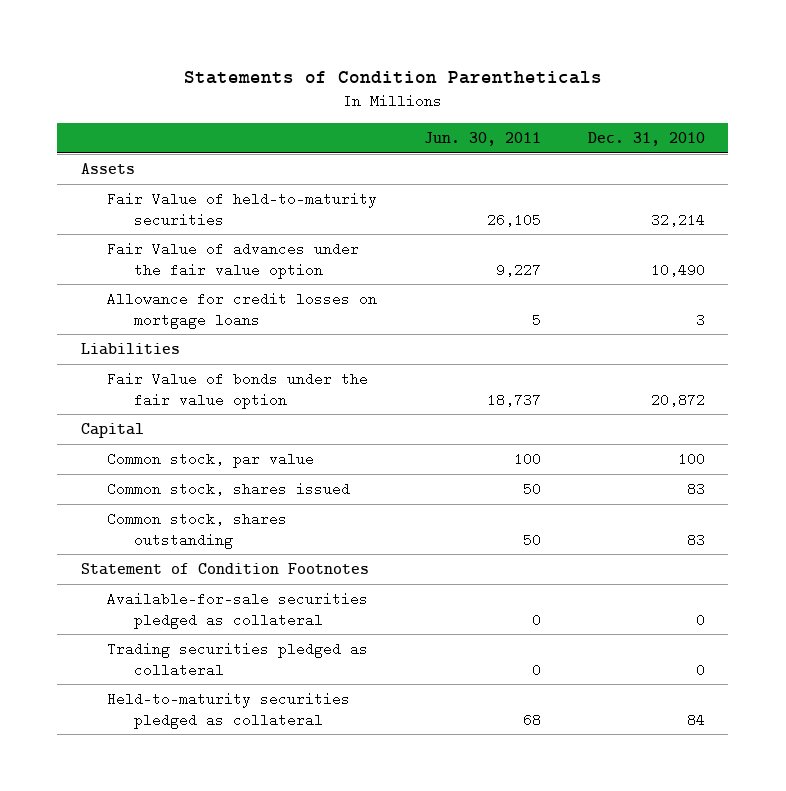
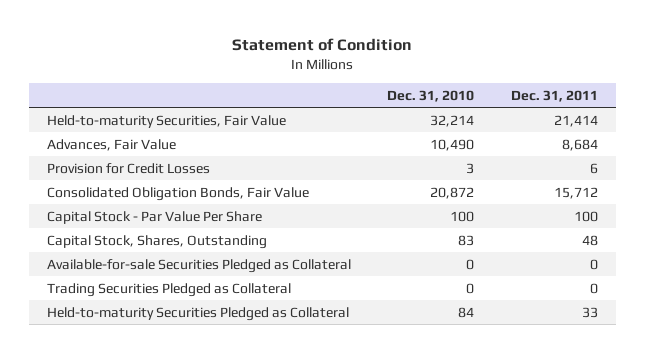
- Statements of Condition Parentheticals
+ Statement of Condition
- | Jun. 30, 2011 | Dec. 31, 2010
+ | Dec. 31, 2010 | Dec. 31, 2011
- Assets
- Fair Value of held-to-maturity securities | 26,105 | 32,214
- Fair Value of advances under the fair value option | 9,227 | 10,490
- Allowance for credit losses on mortgage loans | 5 | 3
- Liabilities
- Fair Value of bonds under the fair value option | 18,737 | 20,872
- Capital
- Common stock, par value | 100 | 100
- Common stock, shares issued | 50 | 83
- Common stock, shares outstanding | 50 | 83
- Statement of Condition Footnotes
- Available-for-sale securities pledged as collateral | 0 | 0
- Trading securities pledged as collateral | 0 | 0
- Held-to-maturity securities pledged as collateral | 68 | 84
+ Held-to-maturity Securities, Fair Value | 32,214 | 21,414
+ Advances, Fair Value | 10,490 | 8,684
+ Provision for Credit Losses | 3 | 6
+ Consolidated Obligation Bonds, Fair Value | 20,872 | 15,712
+ Capital Stock - Par Value Per Share | 100 | 100
+ Capital Stock, Shares, Outstanding | 83 | 48
+ Available-for-sale Securities Pledged as Collateral | 0 | 0
+ Trading Securities Pledged as Collateral | 0 | 0
+ Held-to-maturity Securities Pledged as Collateral | 84 | 33

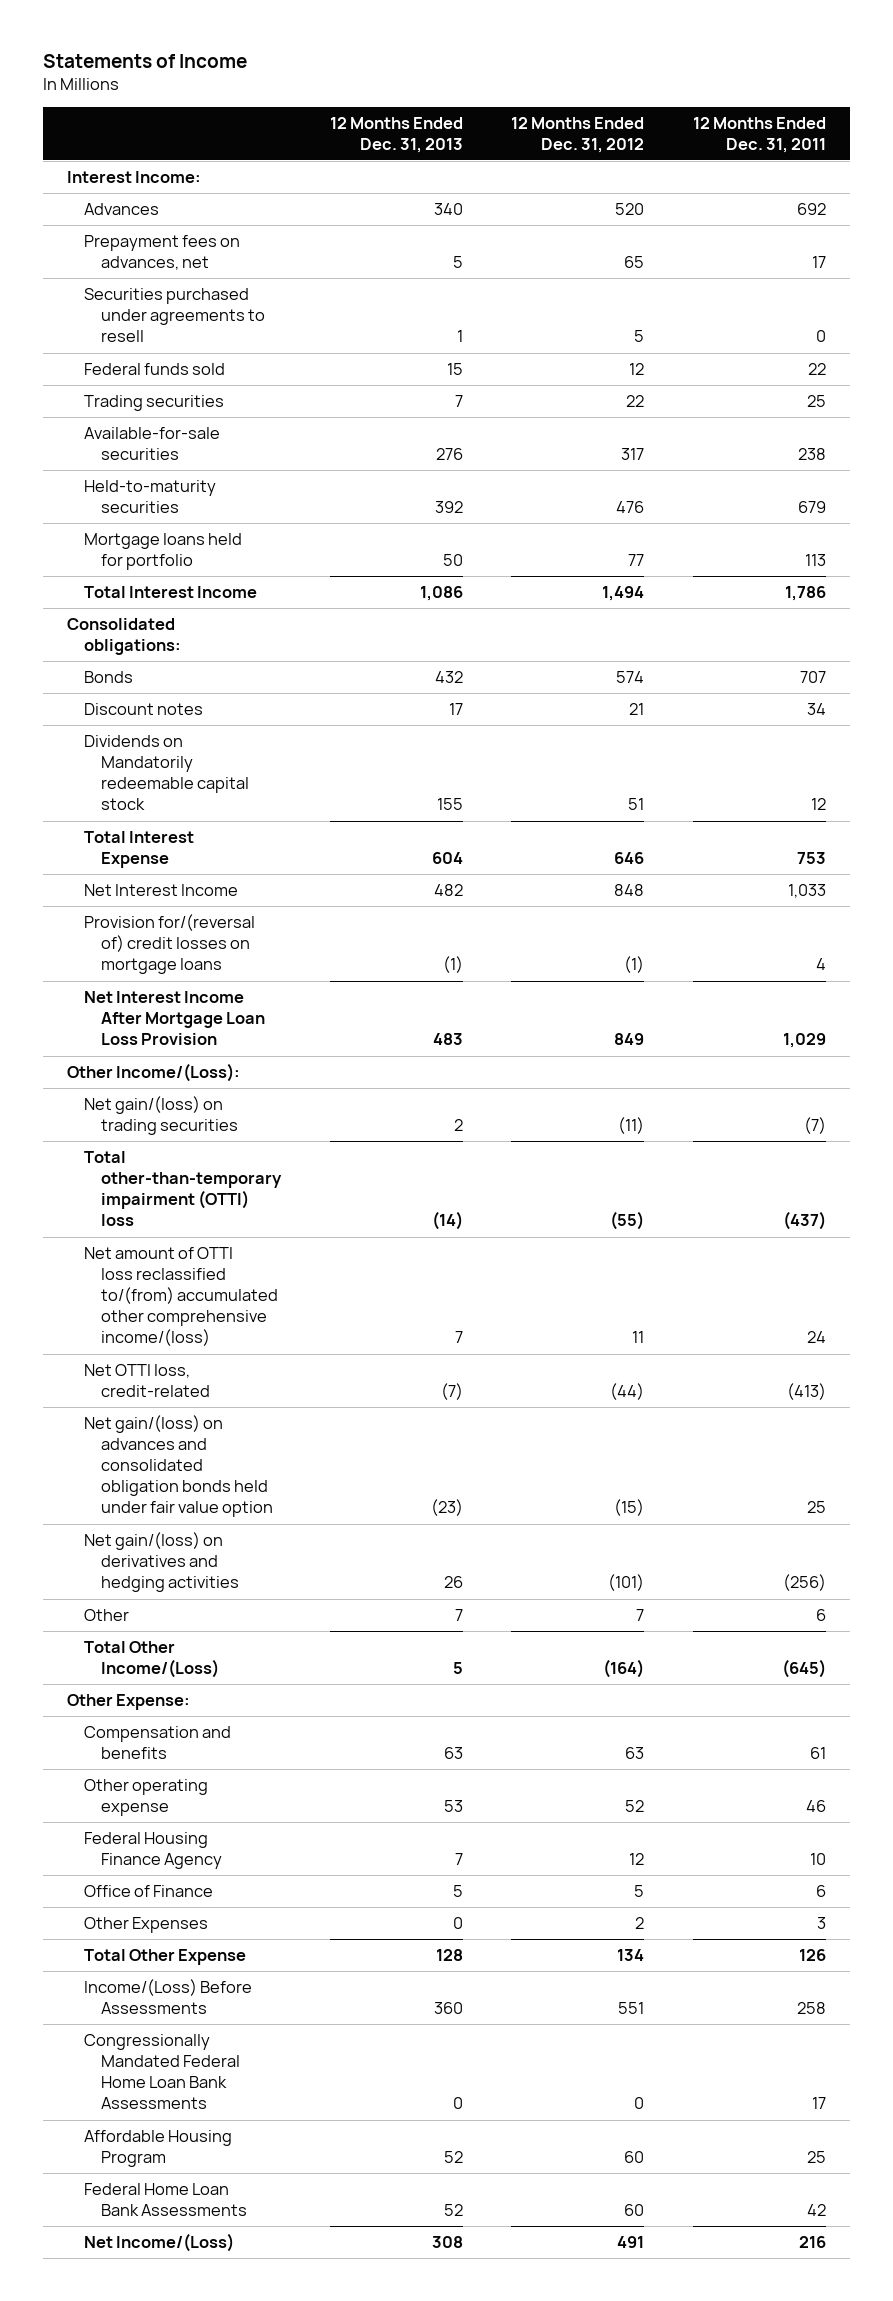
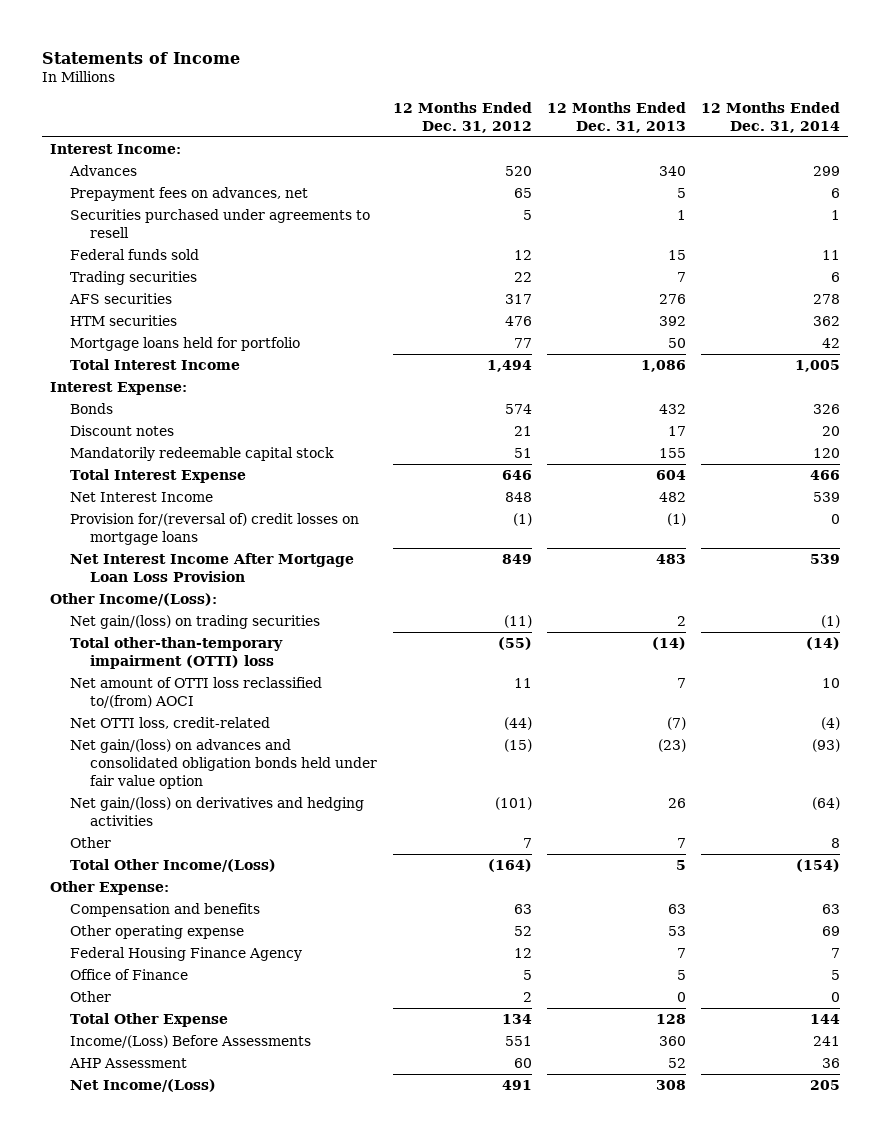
- | 12 Months Ended Dec. 31, 2013 | 12 Months Ended Dec. 31, 2012 | 12 Months Ended Dec. 31, 2011
+ | 12 Months Ended Dec. 31, 2012 | 12 Months Ended Dec. 31, 2013 | 12 Months Ended Dec. 31, 2014
- Available-for-sale securities | 276 | 317 | 238
- Held-to-maturity securities | 392 | 476 | 679
+ AFS securities | 317 | 276 | 278
+ HTM securities | 476 | 392 | 362
- Consolidated obligations:
+ Interest Expense:
- Dividends on Mandatorily redeemable capital stock | 155 | 51 | 12
+ Mandatorily redeemable capital stock | 51 | 155 | 120
- Net amount of OTTI loss reclassified to/(from) accumulated other comprehensive income/(loss) | 7 | 11 | 24
+ Net amount of OTTI loss reclassified to/(from) AOCI | 11 | 7 | 10
- Other Expenses | 0 | 2 | 3
+ Other | 2 | 0 | 0
- Congressionally Mandated Federal Home Loan Bank Assessments | 0 | 0 | 17
- Affordable Housing Program | 52 | 60 | 25
- Federal Home Loan Bank Assessments | 52 | 60 | 42
+ AHP Assessment | 60 | 52 | 36

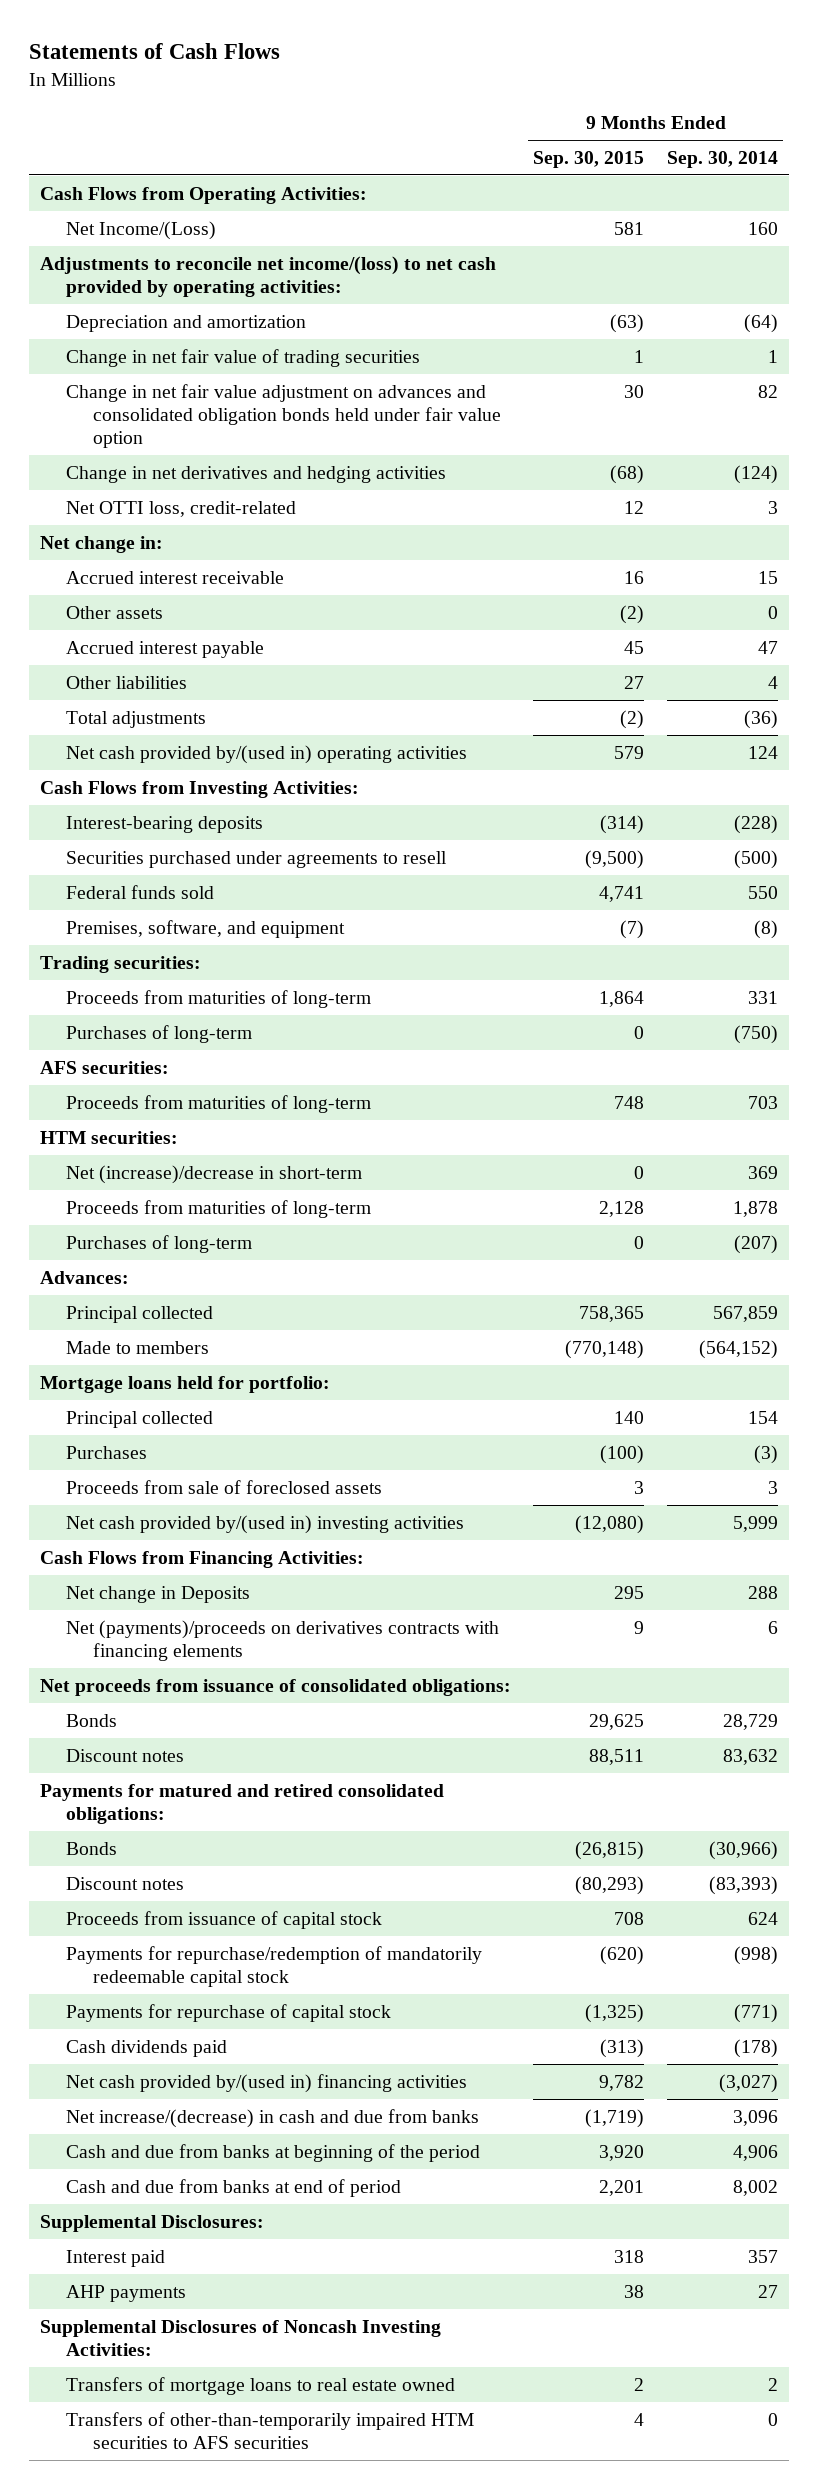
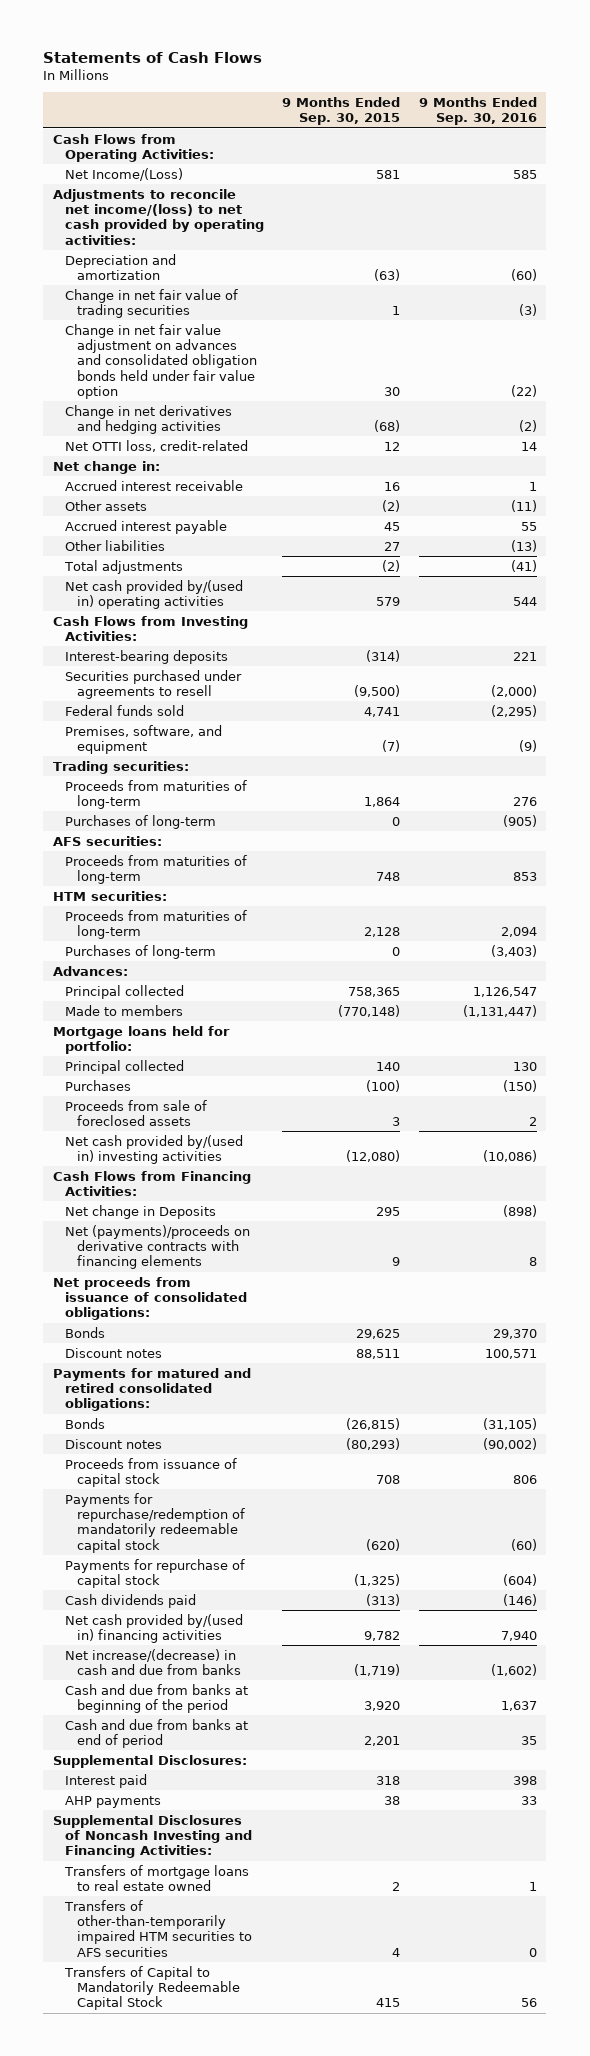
- | 9 Months Ended Sep. 30, 2015 | 9 Months Ended Sep. 30, 2014
+ | 9 Months Ended Sep. 30, 2015 | 9 Months Ended Sep. 30, 2016
- Net (increase)/decrease in short-term | 0 | 369
- Net (payments)/proceeds on derivatives contracts with financing elements | 9 | 6
+ Net (payments)/proceeds on derivative contracts with financing elements | 9 | 8
- Supplemental Disclosures of Noncash Investing Activities:
+ Supplemental Disclosures of Noncash Investing and Financing Activities:
+ Transfers of Capital to Mandatorily Redeemable Capital Stock | 415 | 56

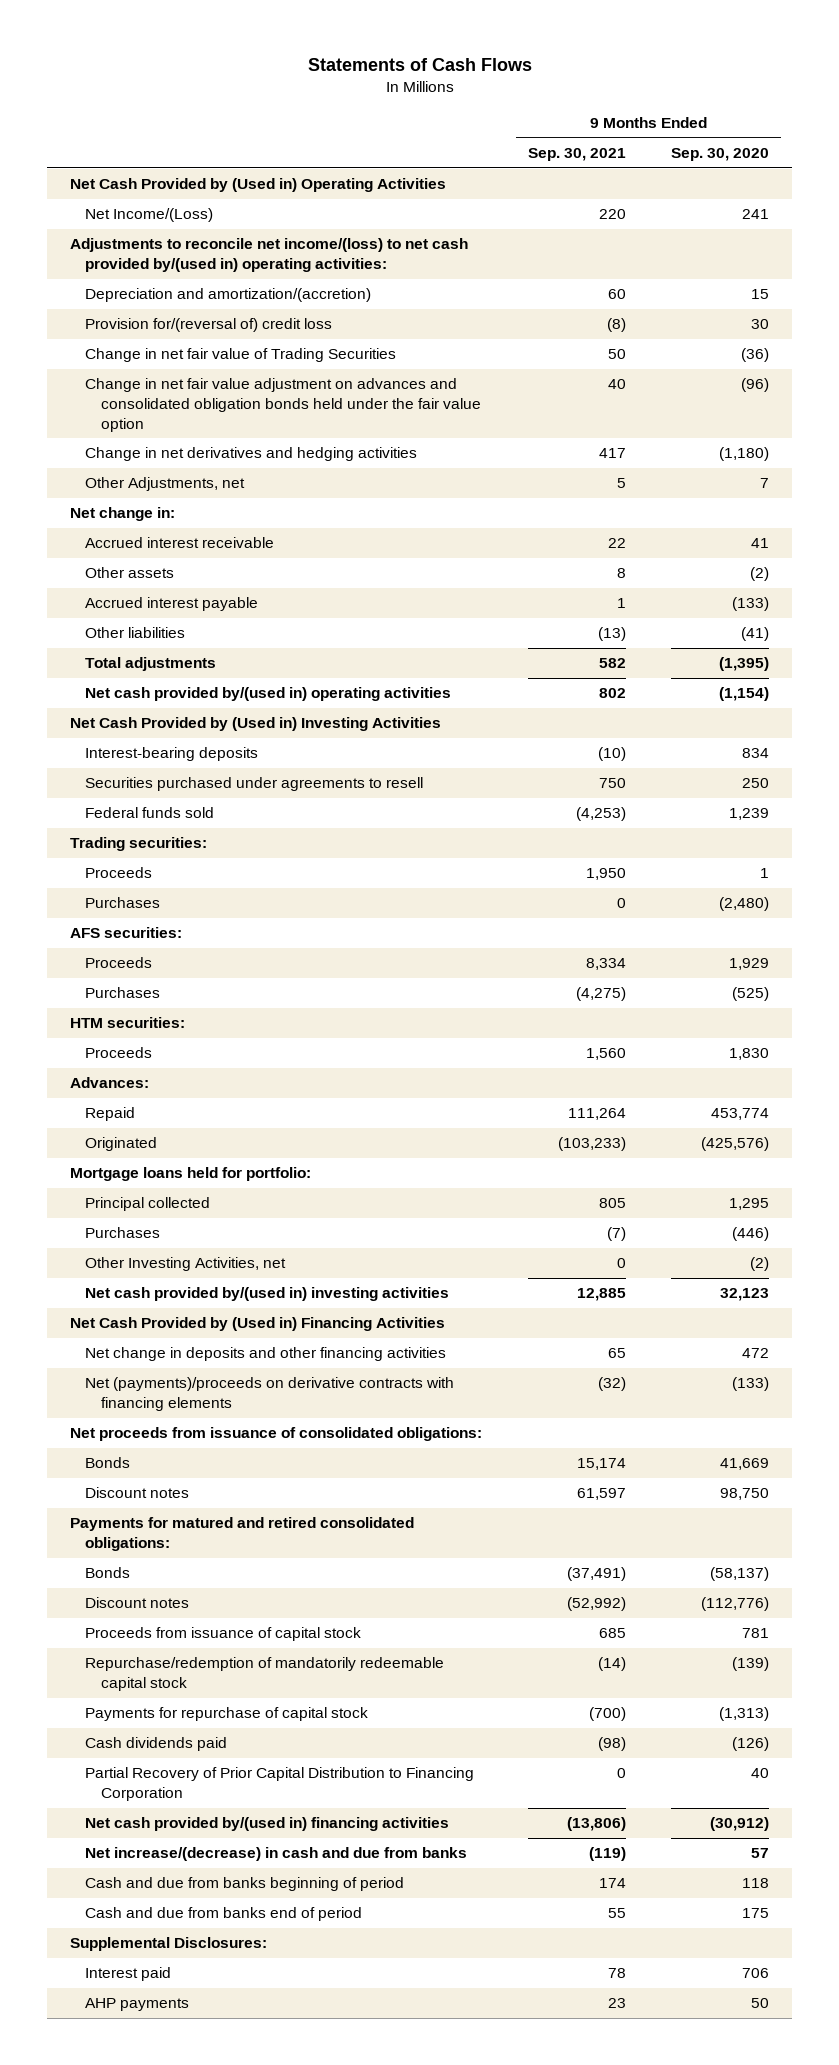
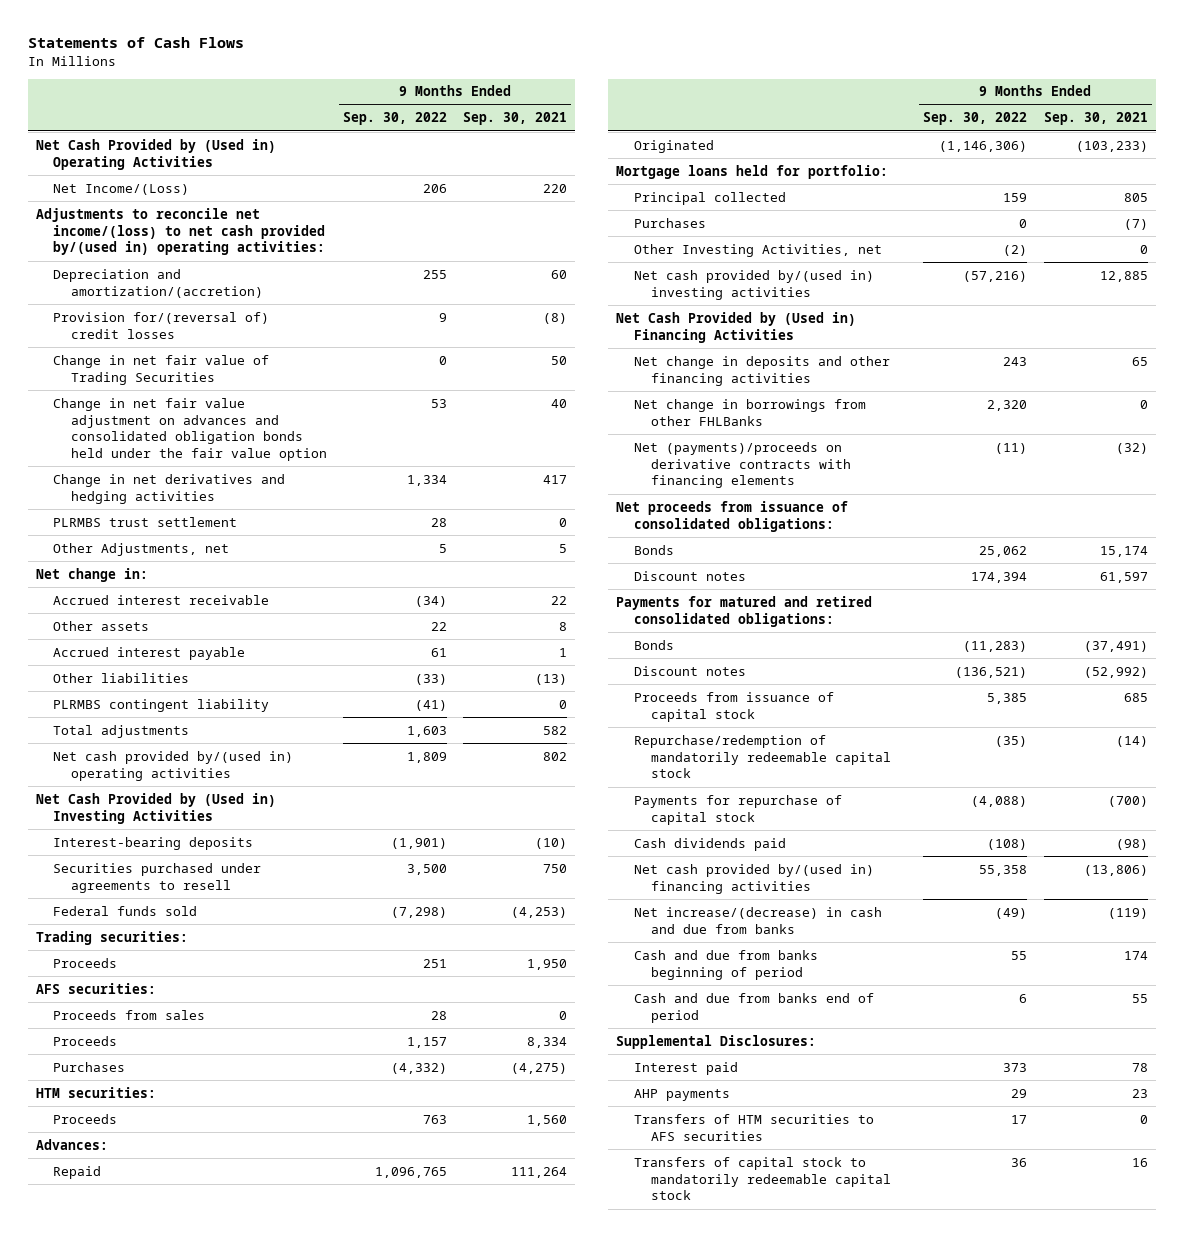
- | 9 Months Ended Sep. 30, 2021 | 9 Months Ended Sep. 30, 2020
+ | 9 Months Ended Sep. 30, 2022 | 9 Months Ended Sep. 30, 2021
- Provision for/(reversal of) credit loss | (8) | 30
+ Provision for/(reversal of) credit losses | 9 | (8)
+ PLRMBS trust settlement | 28 | 0
+ PLRMBS contingent liability | (41) | 0
- Purchases | 0 | (2,480)
+ Proceeds from sales | 28 | 0
+ Net change in borrowings from other FHLBanks | 2,320 | 0
- Partial Recovery of Prior Capital Distribution to Financing Corporation | 0 | 40
+ Transfers of HTM securities to AFS securities | 17 | 0
+ Transfers of capital stock to mandatorily redeemable capital stock | 36 | 16

